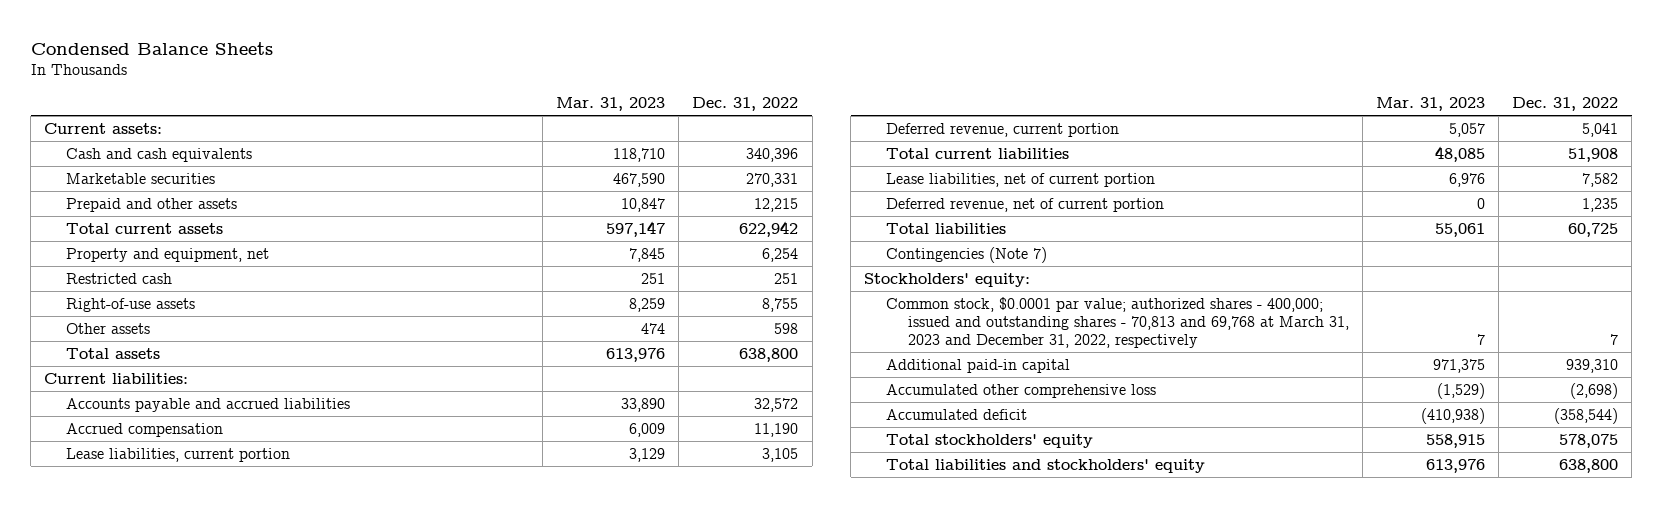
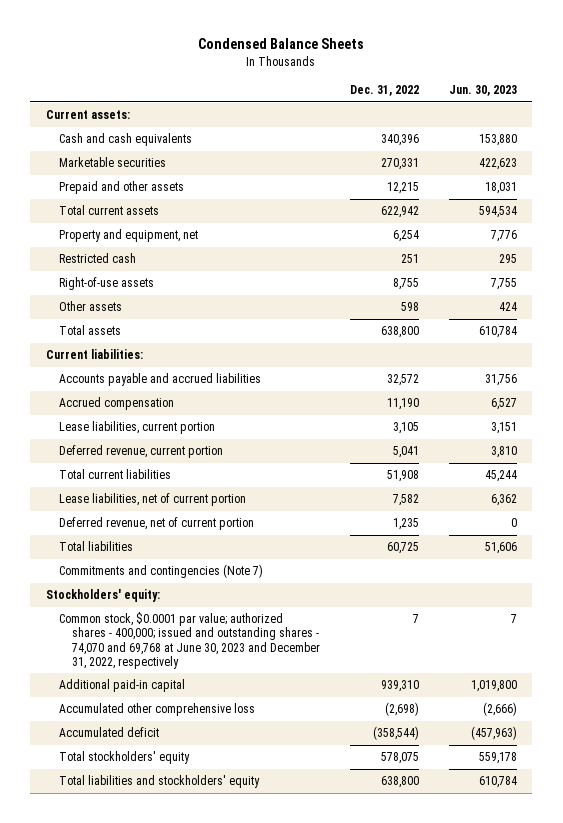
- | Mar. 31, 2023 | Dec. 31, 2022
+ | Dec. 31, 2022 | Jun. 30, 2023
- Contingencies (Note 7)
+ Commitments and contingencies (Note 7)
- Common stock, $0.0001 par value; authorized shares - 400,000; issued and outstanding shares - 70,813 and 69,768 at March 31, 2023 and December 31, 2022, respectively | 7 | 7
+ Common stock, $0.0001 par value; authorized shares - 400,000; issued and outstanding shares - 74,070 and 69,768 at June 30, 2023 and December 31, 2022, respectively | 7 | 7

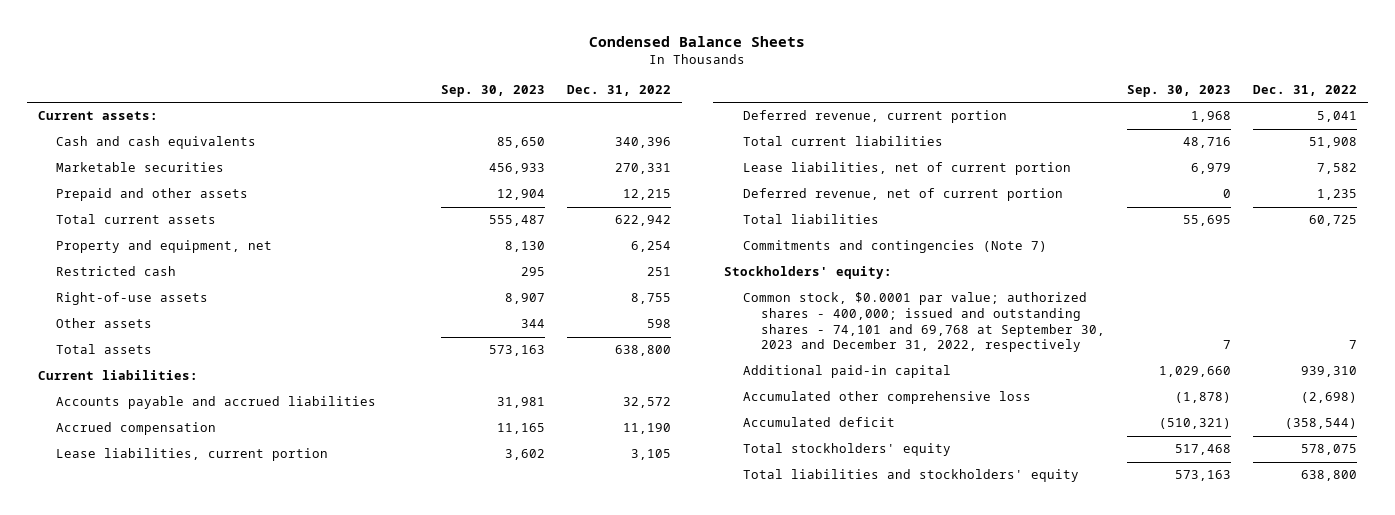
- | Dec. 31, 2022 | Jun. 30, 2023
+ | Sep. 30, 2023 | Dec. 31, 2022
- Common stock, $0.0001 par value; authorized shares - 400,000; issued and outstanding shares - 74,070 and 69,768 at June 30, 2023 and December 31, 2022, respectively | 7 | 7
+ Common stock, $0.0001 par value; authorized shares - 400,000; issued and outstanding shares - 74,101 and 69,768 at September 30, 2023 and December 31, 2022, respectively | 7 | 7

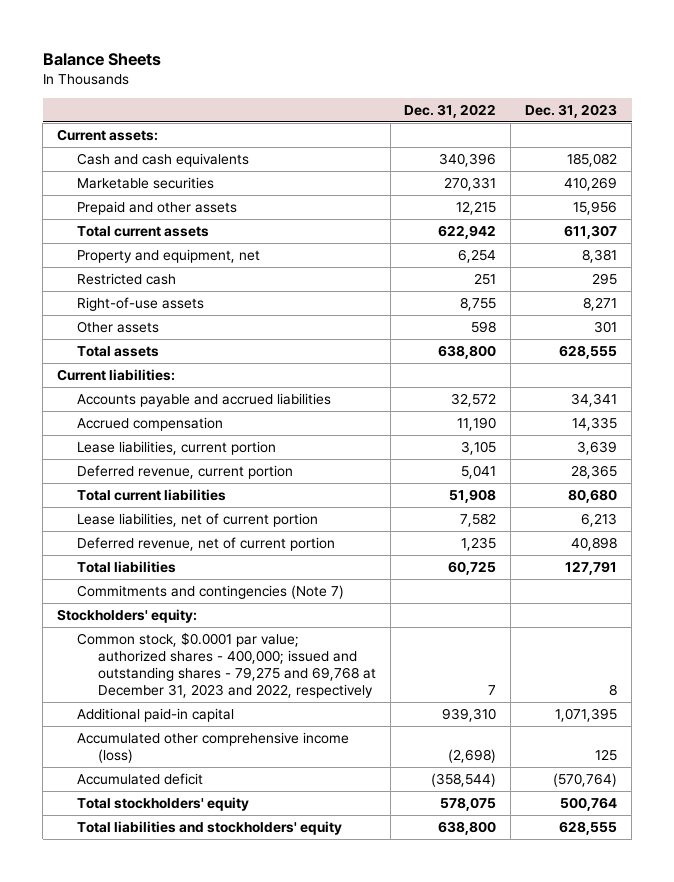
- Condensed Balance Sheets
+ Balance Sheets
- | Sep. 30, 2023 | Dec. 31, 2022
+ | Dec. 31, 2022 | Dec. 31, 2023
- Common stock, $0.0001 par value; authorized shares - 400,000; issued and outstanding shares - 74,101 and 69,768 at September 30, 2023 and December 31, 2022, respectively | 7 | 7
+ Common stock, $0.0001 par value; authorized shares - 400,000; issued and outstanding shares - 79,275 and 69,768 at December 31, 2023 and 2022, respectively | 7 | 8
- Accumulated other comprehensive loss | (1,878) | (2,698)
+ Accumulated other comprehensive income (loss) | (2,698) | 125

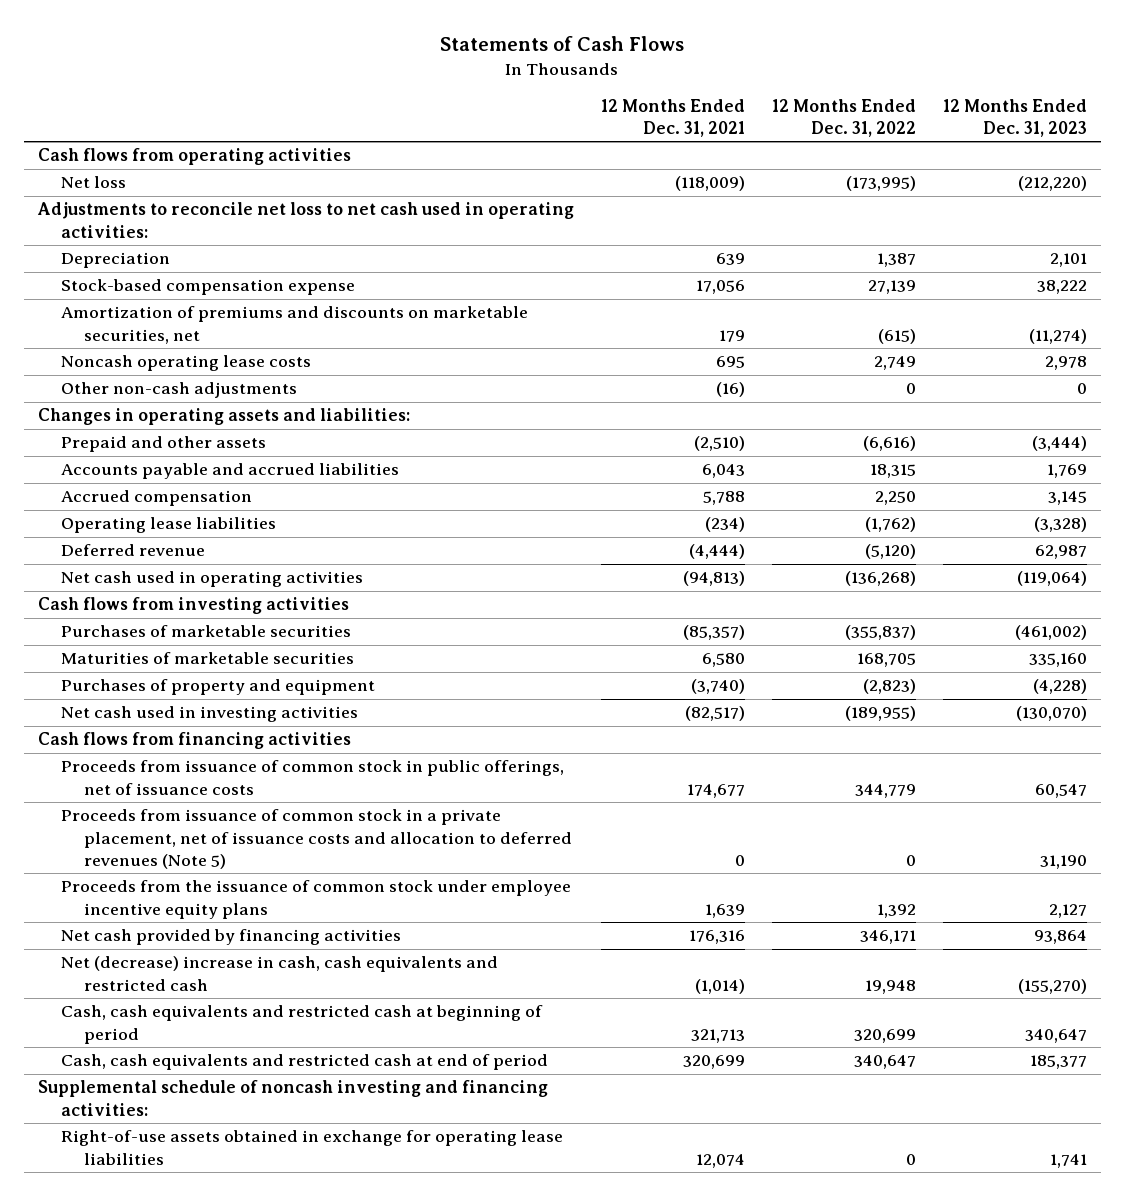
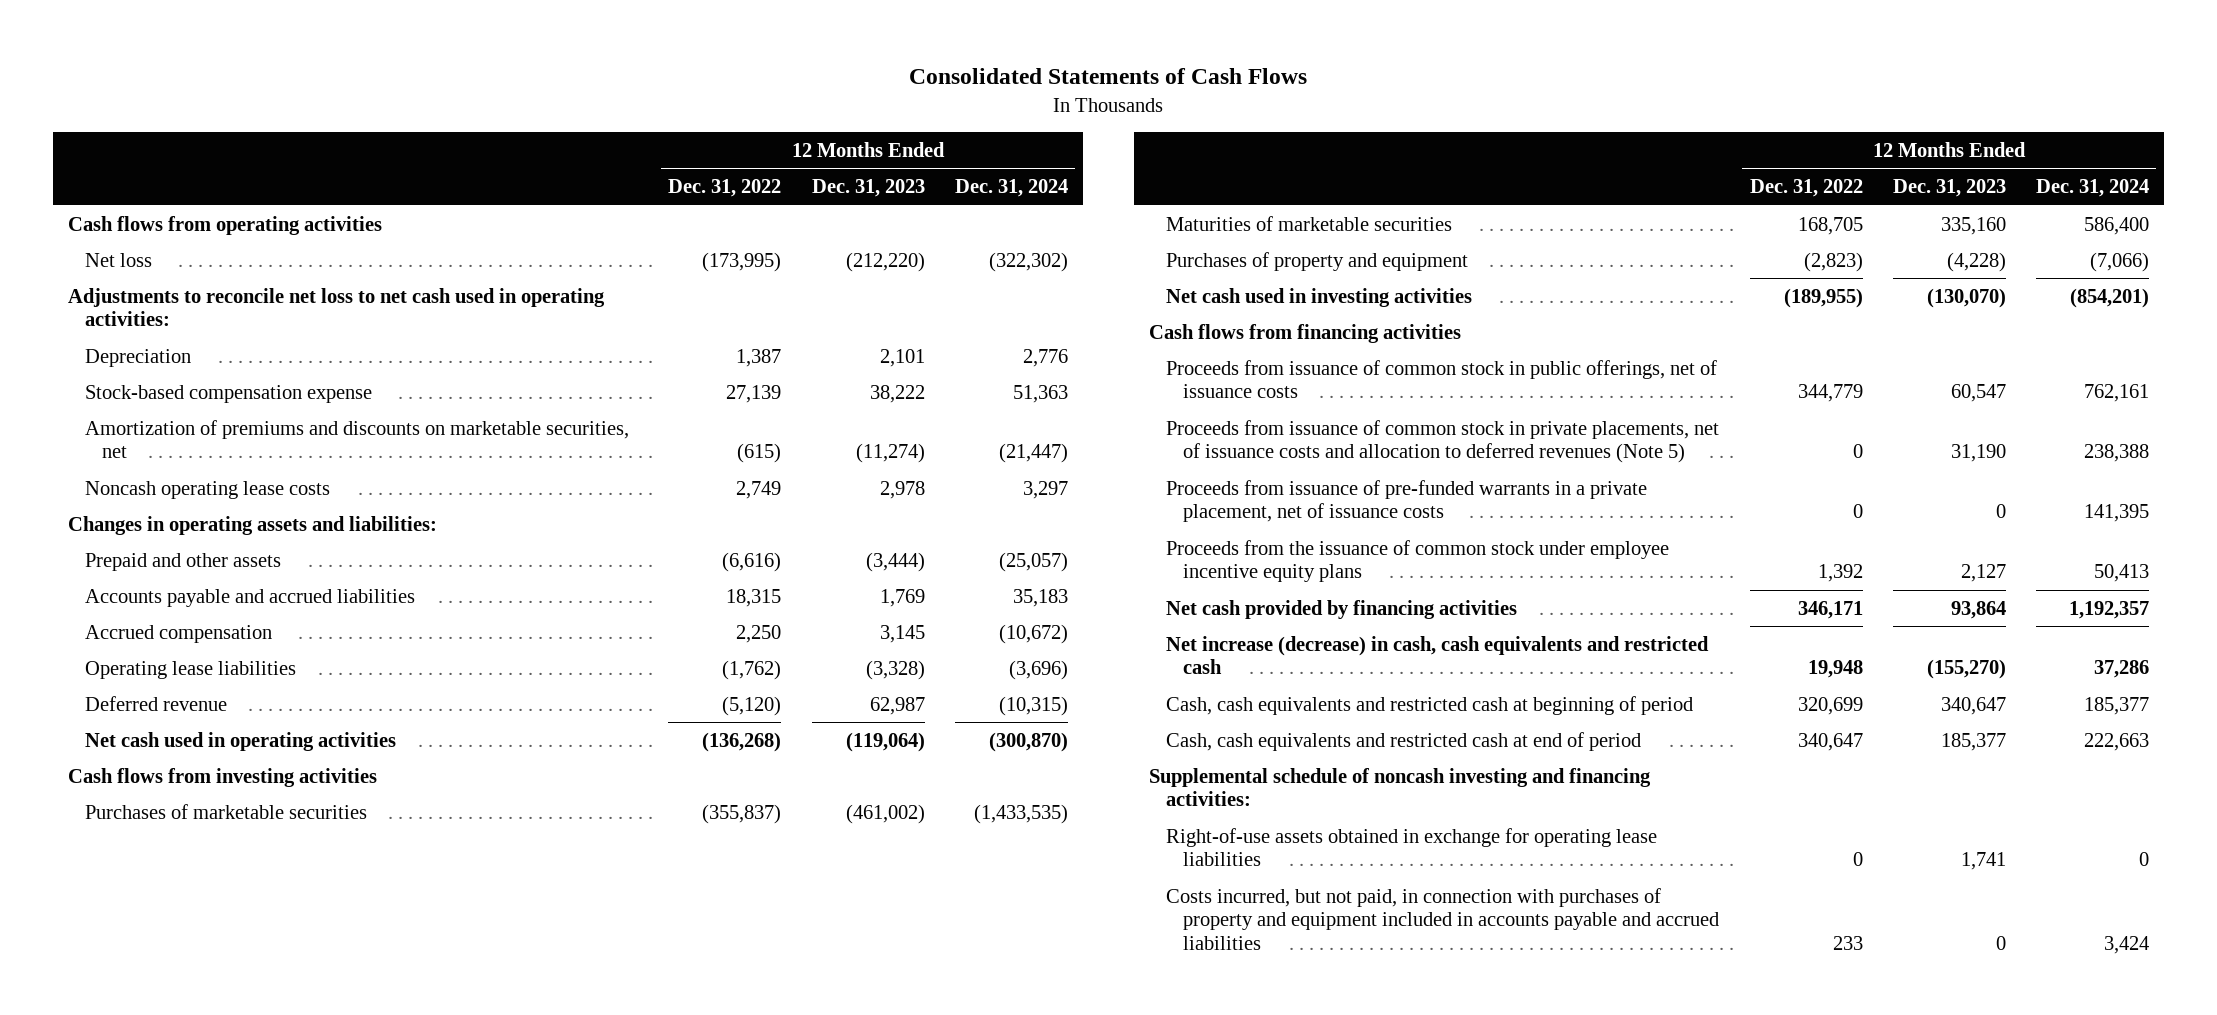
- Statements of Cash Flows
+ Consolidated Statements of Cash Flows
- | 12 Months Ended Dec. 31, 2021 | 12 Months Ended Dec. 31, 2022 | 12 Months Ended Dec. 31, 2023
+ | 12 Months Ended Dec. 31, 2022 | 12 Months Ended Dec. 31, 2023 | 12 Months Ended Dec. 31, 2024
- Other non-cash adjustments | (16) | 0 | 0
- Proceeds from issuance of common stock in a private placement, net of issuance costs and allocation to deferred revenues (Note 5) | 0 | 0 | 31,190
+ Proceeds from issuance of common stock in private placements, net of issuance costs and allocation to deferred revenues (Note 5) | 0 | 31,190 | 238,388
+ Proceeds from issuance of pre-funded warrants in a private placement, net of issuance costs | 0 | 0 | 141,395
- Net (decrease) increase in cash, cash equivalents and restricted cash | (1,014) | 19,948 | (155,270)
+ Net increase (decrease) in cash, cash equivalents and restricted cash | 19,948 | (155,270) | 37,286
+ Costs incurred, but not paid, in connection with purchases of property and equipment included in accounts payable and accrued liabilities | 233 | 0 | 3,424

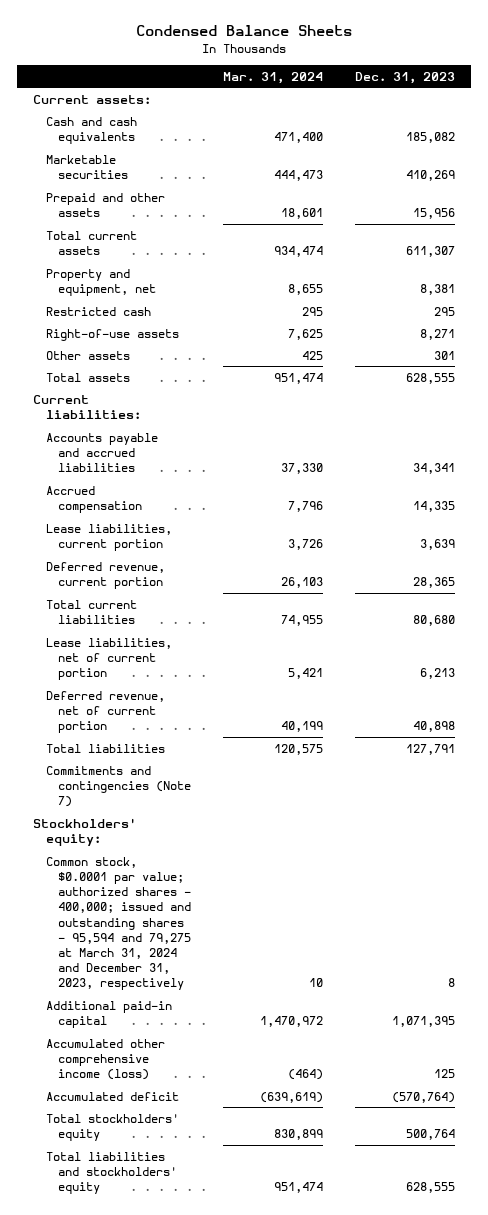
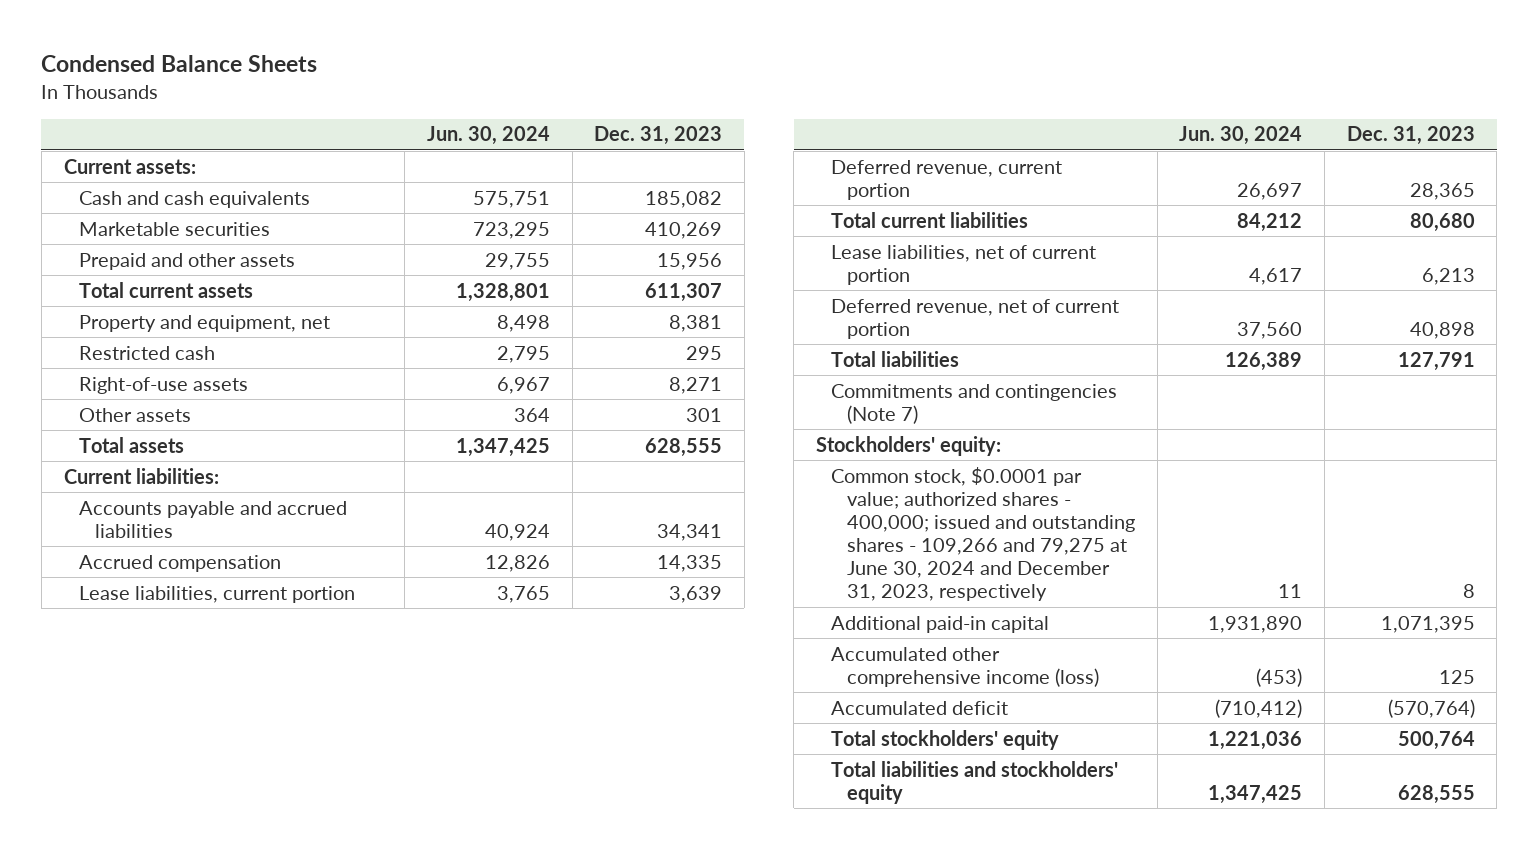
- | Mar. 31, 2024 | Dec. 31, 2023
+ | Jun. 30, 2024 | Dec. 31, 2023
- Common stock, $0.0001 par value; authorized shares - 400,000; issued and outstanding shares - 95,594 and 79,275 at March 31, 2024 and December 31, 2023, respectively | 10 | 8
+ Common stock, $0.0001 par value; authorized shares - 400,000; issued and outstanding shares - 109,266 and 79,275 at June 30, 2024 and December 31, 2023, respectively | 11 | 8

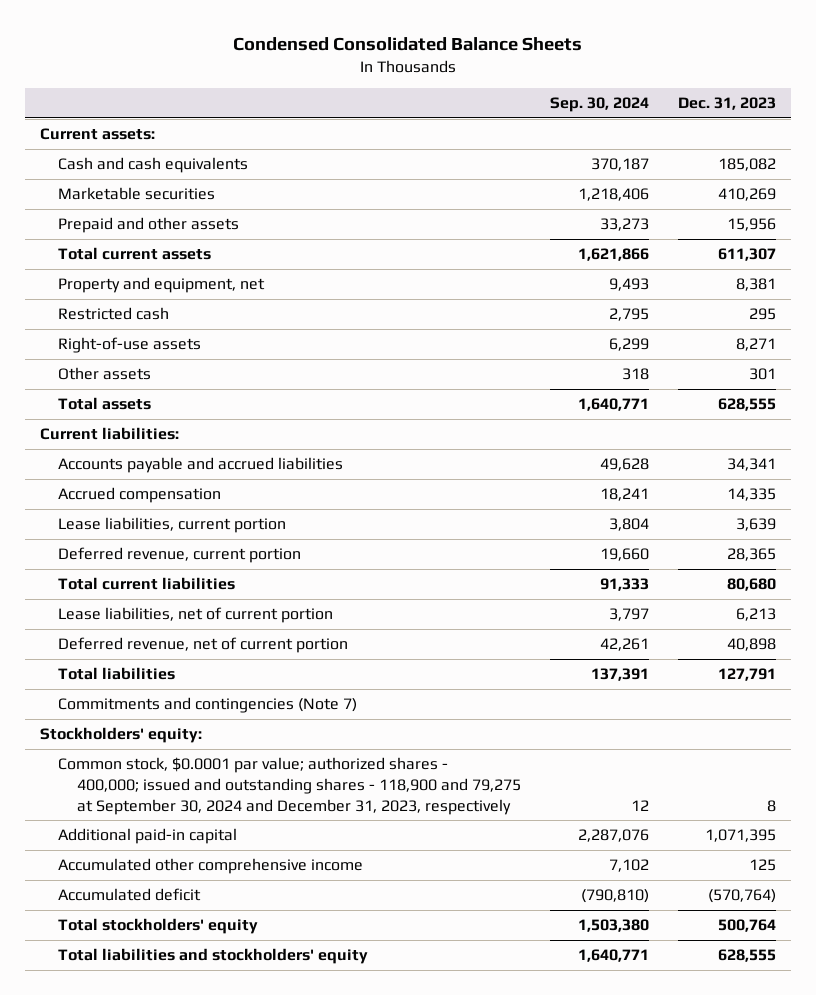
- Condensed Balance Sheets
+ Condensed Consolidated Balance Sheets
- | Jun. 30, 2024 | Dec. 31, 2023
+ | Sep. 30, 2024 | Dec. 31, 2023
- Common stock, $0.0001 par value; authorized shares - 400,000; issued and outstanding shares - 109,266 and 79,275 at June 30, 2024 and December 31, 2023, respectively | 11 | 8
+ Common stock, $0.0001 par value; authorized shares - 400,000; issued and outstanding shares - 118,900 and 79,275 at September 30, 2024 and December 31, 2023, respectively | 12 | 8
- Accumulated other comprehensive income (loss) | (453) | 125
+ Accumulated other comprehensive income | 7,102 | 125

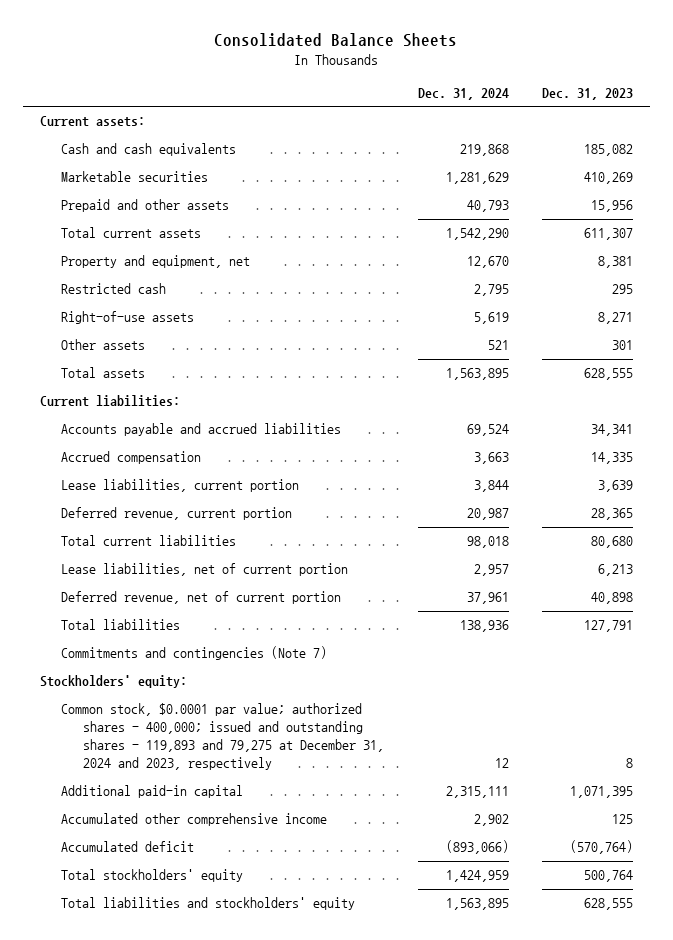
- Condensed Consolidated Balance Sheets
+ Consolidated Balance Sheets
- | Sep. 30, 2024 | Dec. 31, 2023
+ | Dec. 31, 2024 | Dec. 31, 2023
- Common stock, $0.0001 par value; authorized shares - 400,000; issued and outstanding shares - 118,900 and 79,275 at September 30, 2024 and December 31, 2023, respectively | 12 | 8
+ Common stock, $0.0001 par value; authorized shares - 400,000; issued and outstanding shares - 119,893 and 79,275 at December 31, 2024 and 2023, respectively | 12 | 8

